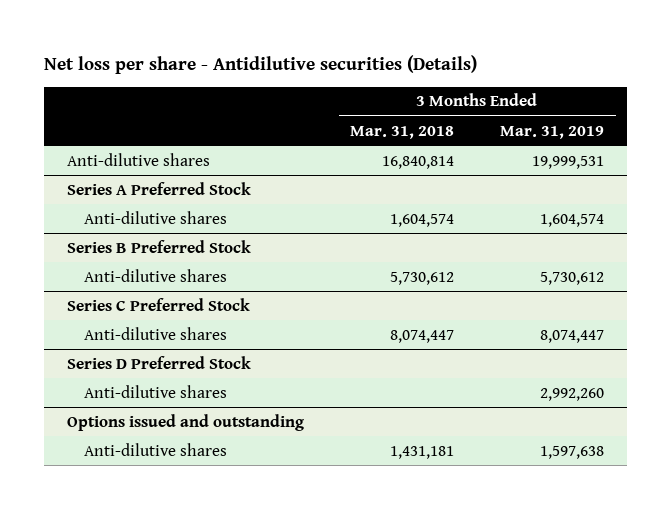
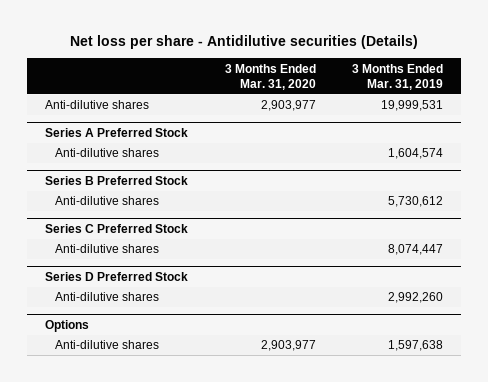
- | 3 Months Ended Mar. 31, 2018 | 3 Months Ended Mar. 31, 2019
+ | 3 Months Ended Mar. 31, 2020 | 3 Months Ended Mar. 31, 2019
- Options issued and outstanding
+ Options

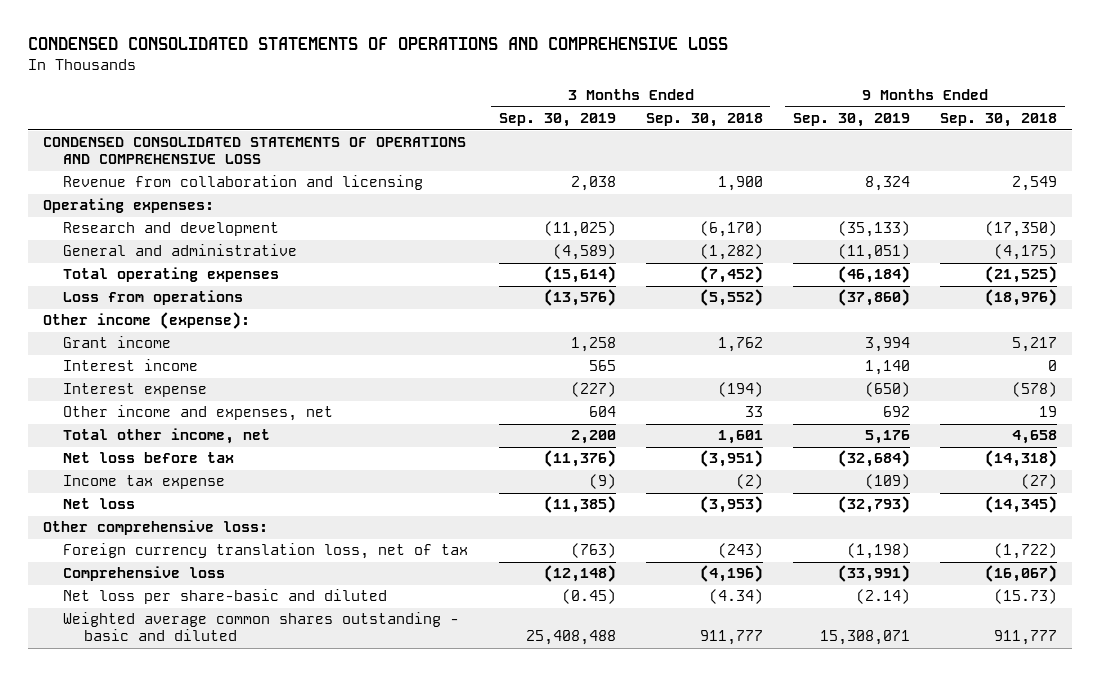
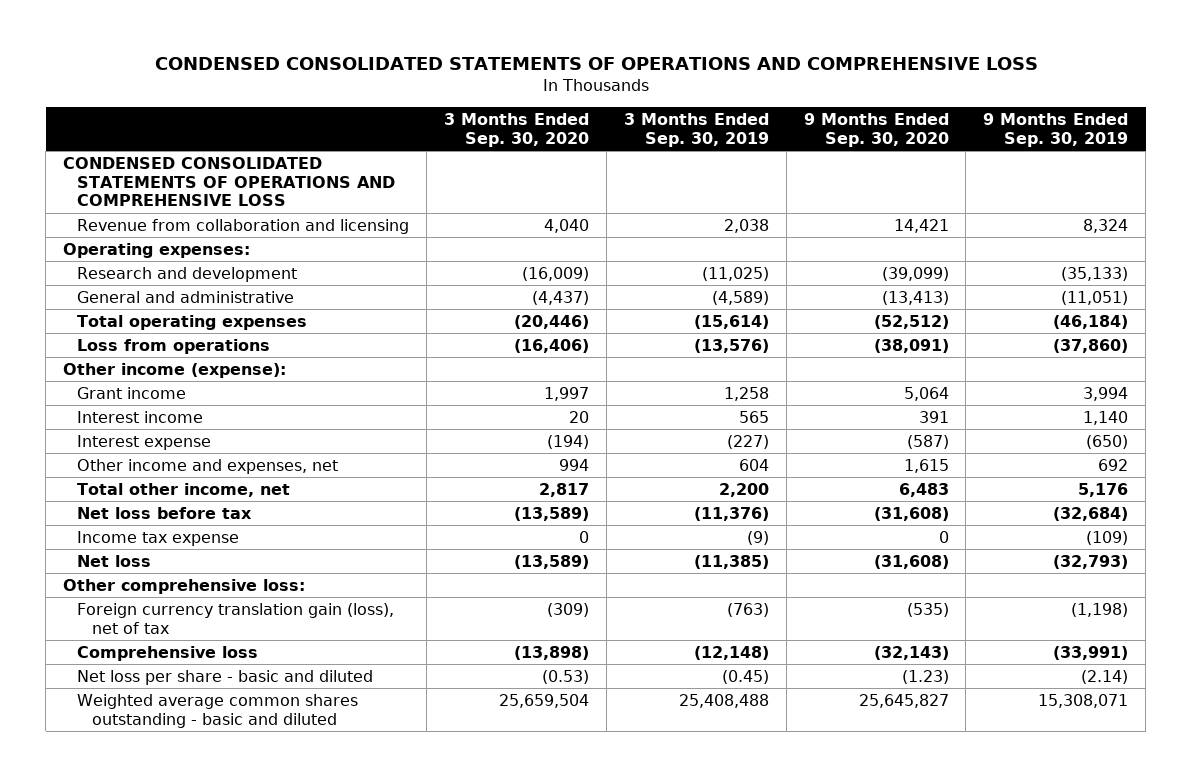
- | 3 Months Ended Sep. 30, 2019 | 3 Months Ended Sep. 30, 2018 | 9 Months Ended Sep. 30, 2019 | 9 Months Ended Sep. 30, 2018
+ | 3 Months Ended Sep. 30, 2020 | 3 Months Ended Sep. 30, 2019 | 9 Months Ended Sep. 30, 2020 | 9 Months Ended Sep. 30, 2019
- Foreign currency translation loss, net of tax | (763) | (243) | (1,198) | (1,722)
+ Foreign currency translation gain (loss), net of tax | (309) | (763) | (535) | (1,198)
- Net loss per share-basic and diluted | (0.45) | (4.34) | (2.14) | (15.73)
+ Net loss per share - basic and diluted | (0.53) | (0.45) | (1.23) | (2.14)

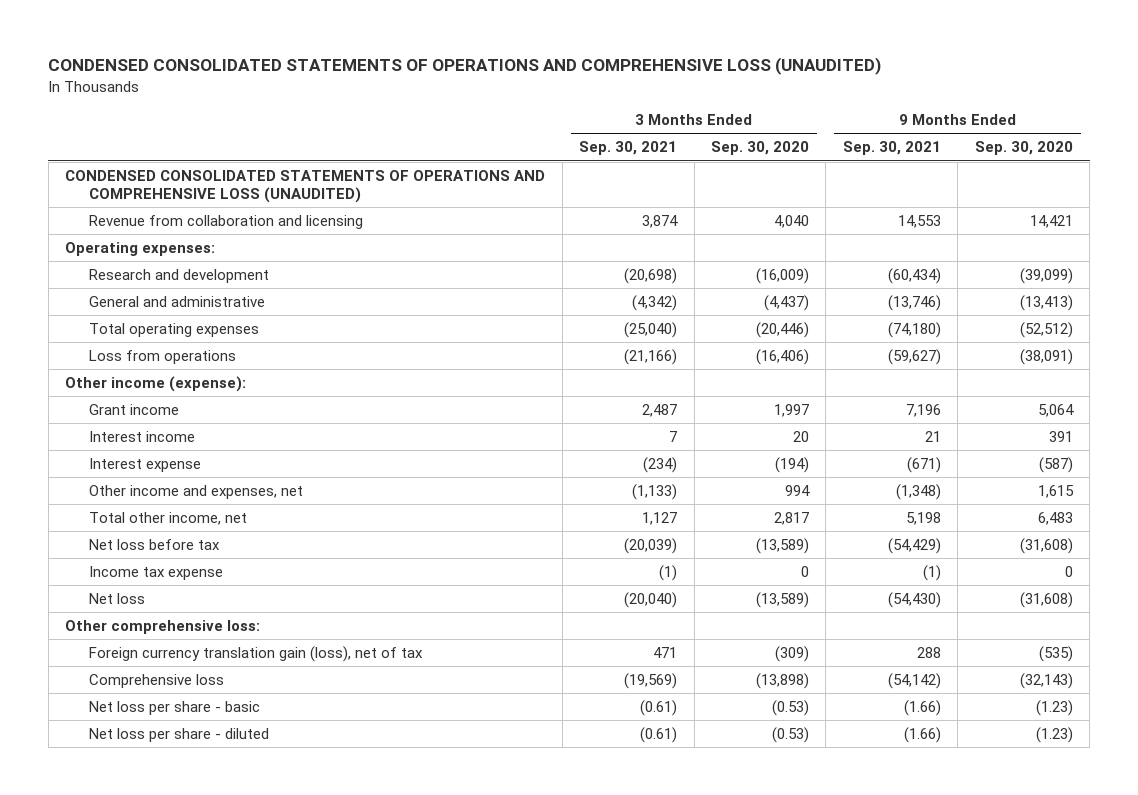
- CONDENSED CONSOLIDATED STATEMENTS OF OPERATIONS AND COMPREHENSIVE LOSS
+ CONDENSED CONSOLIDATED STATEMENTS OF OPERATIONS AND COMPREHENSIVE LOSS (UNAUDITED)
- | 3 Months Ended Sep. 30, 2020 | 3 Months Ended Sep. 30, 2019 | 9 Months Ended Sep. 30, 2020 | 9 Months Ended Sep. 30, 2019
+ | 3 Months Ended Sep. 30, 2021 | 3 Months Ended Sep. 30, 2020 | 9 Months Ended Sep. 30, 2021 | 9 Months Ended Sep. 30, 2020
- CONDENSED CONSOLIDATED STATEMENTS OF OPERATIONS AND COMPREHENSIVE LOSS
+ CONDENSED CONSOLIDATED STATEMENTS OF OPERATIONS AND COMPREHENSIVE LOSS (UNAUDITED)
- Net loss per share - basic and diluted | (0.53) | (0.45) | (1.23) | (2.14)
- Weighted average common shares outstanding - basic and diluted | 25,659,504 | 25,408,488 | 25,645,827 | 15,308,071
+ Net loss per share - basic | (0.61) | (0.53) | (1.66) | (1.23)
+ Net loss per share - diluted | (0.61) | (0.53) | (1.66) | (1.23)

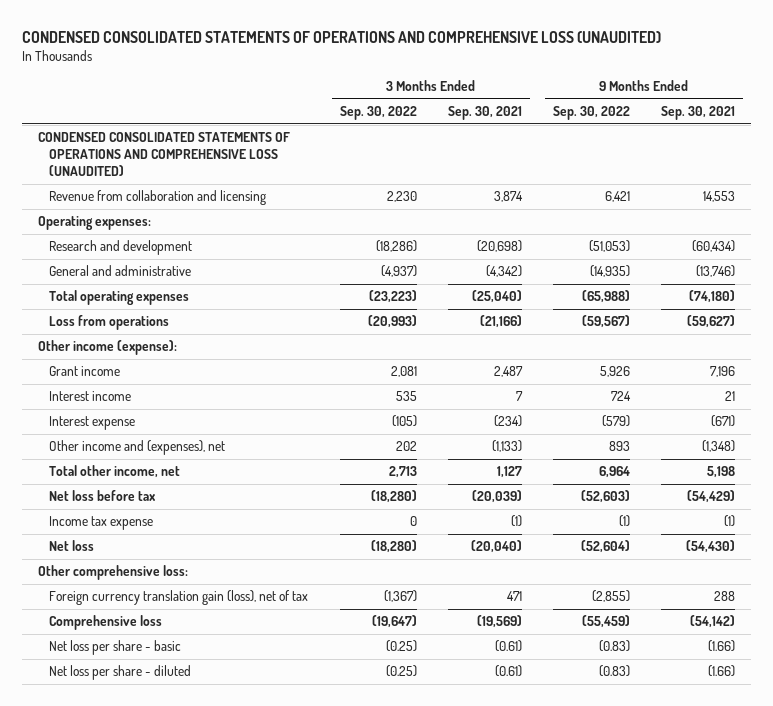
- | 3 Months Ended Sep. 30, 2021 | 3 Months Ended Sep. 30, 2020 | 9 Months Ended Sep. 30, 2021 | 9 Months Ended Sep. 30, 2020
+ | 3 Months Ended Sep. 30, 2022 | 3 Months Ended Sep. 30, 2021 | 9 Months Ended Sep. 30, 2022 | 9 Months Ended Sep. 30, 2021
- Other income and expenses, net | (1,133) | 994 | (1,348) | 1,615
+ Other income and (expenses), net | 202 | (1,133) | 893 | (1,348)

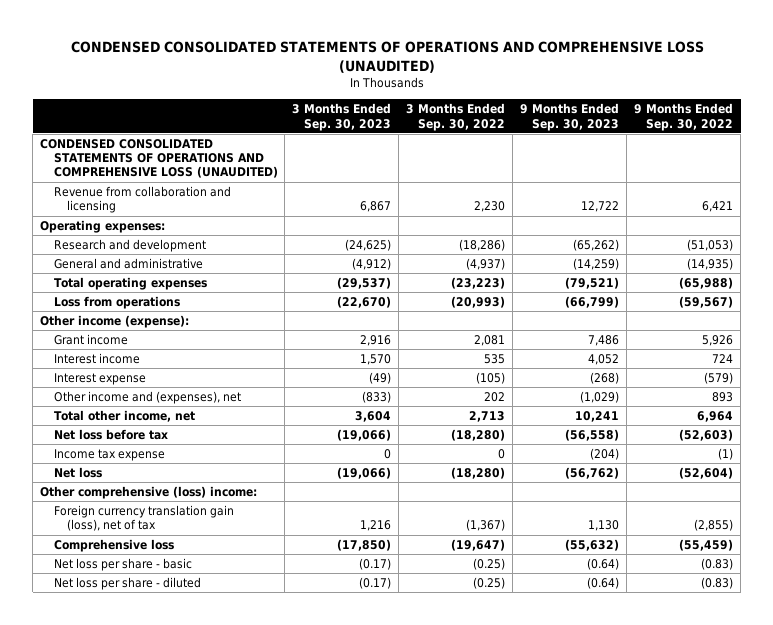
- | 3 Months Ended Sep. 30, 2022 | 3 Months Ended Sep. 30, 2021 | 9 Months Ended Sep. 30, 2022 | 9 Months Ended Sep. 30, 2021
+ | 3 Months Ended Sep. 30, 2023 | 3 Months Ended Sep. 30, 2022 | 9 Months Ended Sep. 30, 2023 | 9 Months Ended Sep. 30, 2022
- Other comprehensive loss:
+ Other comprehensive (loss) income:

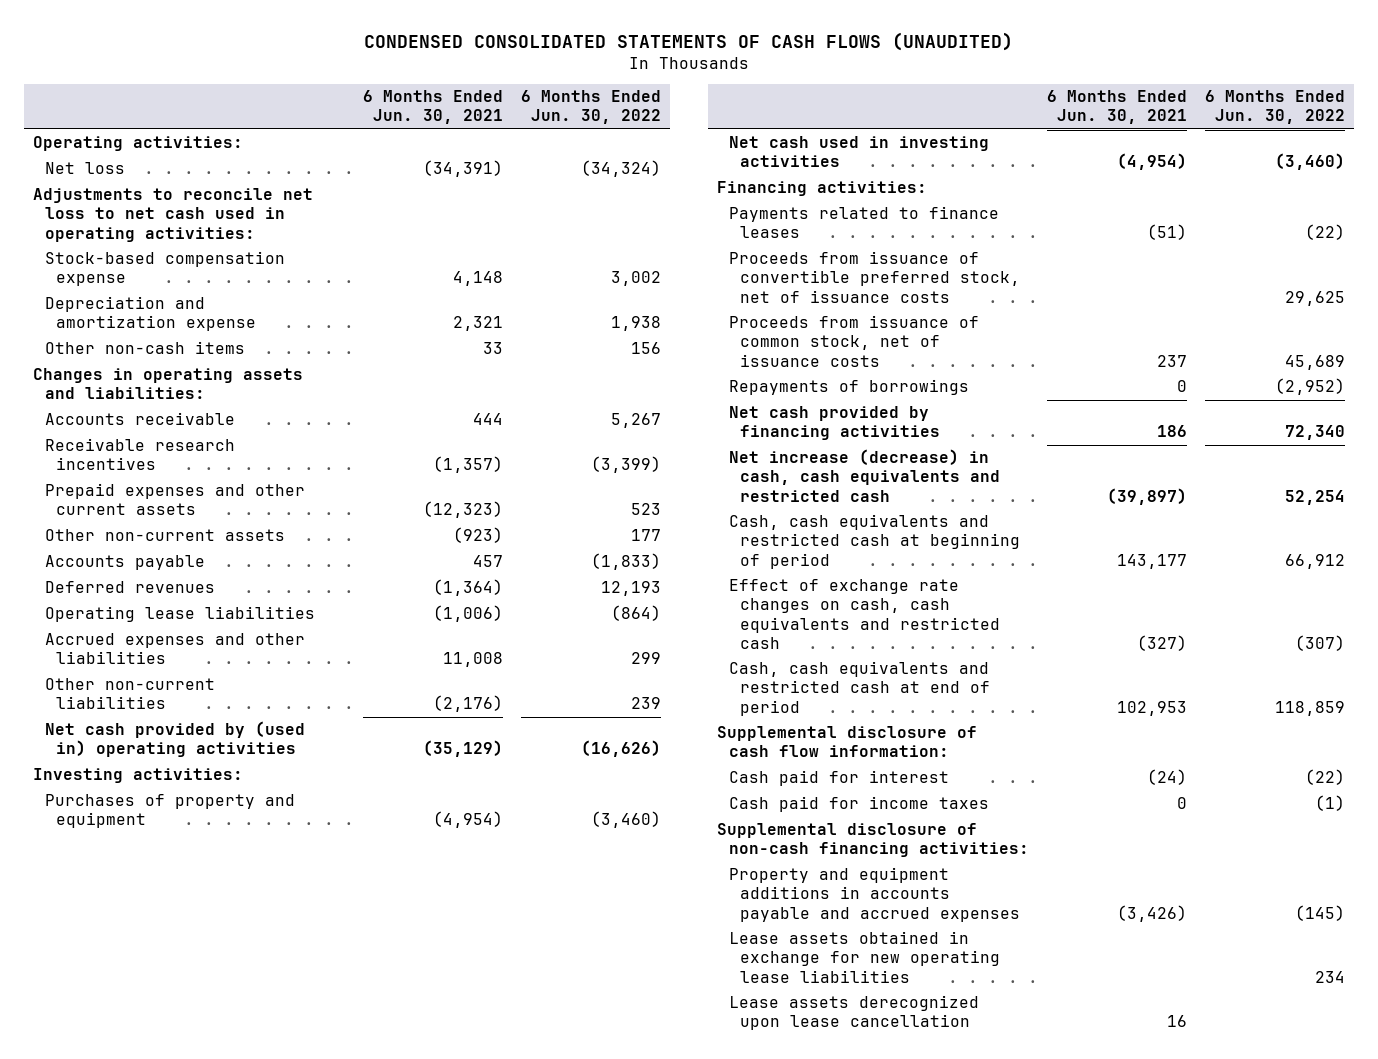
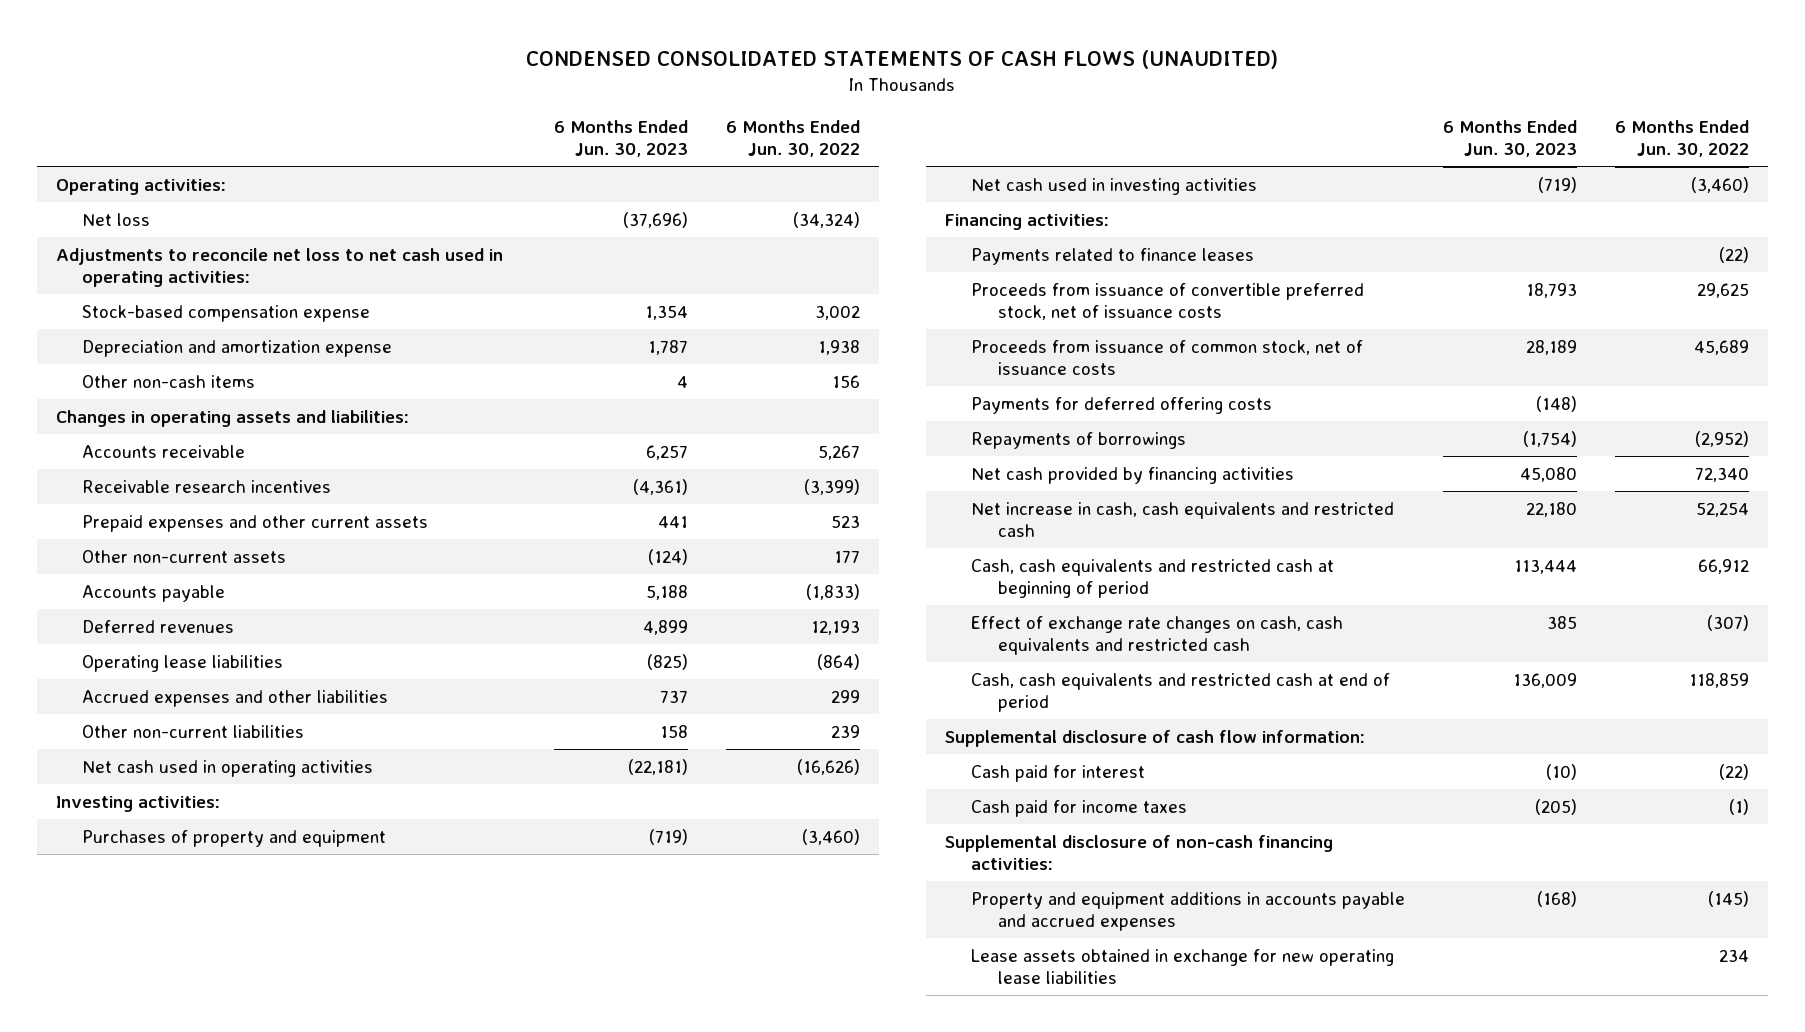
- | 6 Months Ended Jun. 30, 2021 | 6 Months Ended Jun. 30, 2022
+ | 6 Months Ended Jun. 30, 2023 | 6 Months Ended Jun. 30, 2022
- Net cash provided by (used in) operating activities | (35,129) | (16,626)
+ Net cash used in operating activities | (22,181) | (16,626)
+ Payments for deferred offering costs | (148) |
- Net increase (decrease) in cash, cash equivalents and restricted cash | (39,897) | 52,254
+ Net increase in cash, cash equivalents and restricted cash | 22,180 | 52,254
- Lease assets derecognized upon lease cancellation | 16 |

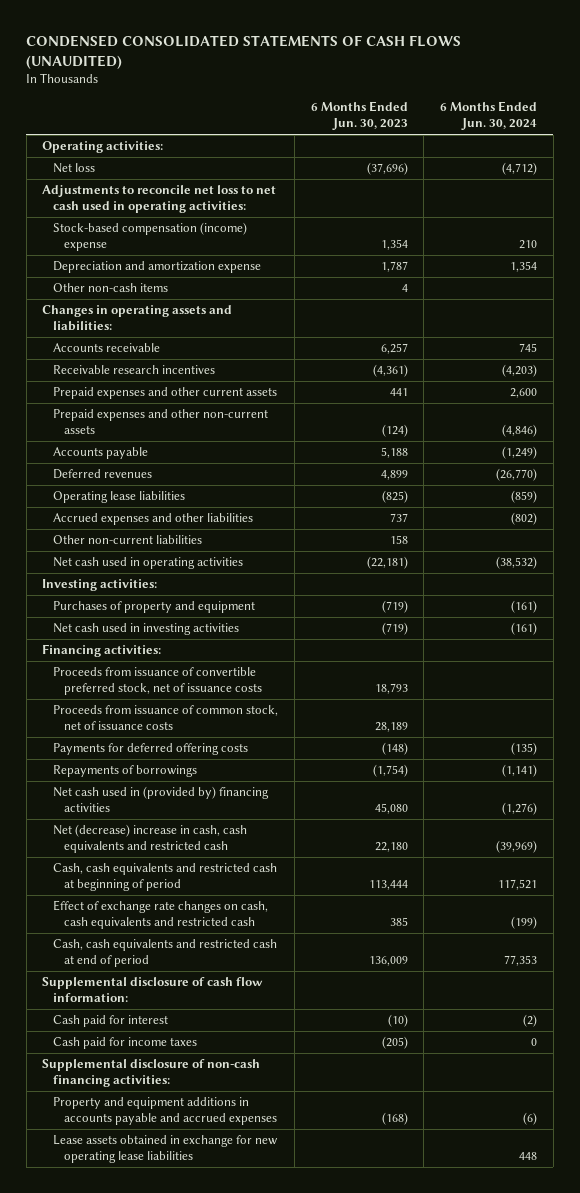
- | 6 Months Ended Jun. 30, 2023 | 6 Months Ended Jun. 30, 2022
+ | 6 Months Ended Jun. 30, 2023 | 6 Months Ended Jun. 30, 2024
- Stock-based compensation expense | 1,354 | 3,002
+ Stock-based compensation (income) expense | 1,354 | 210
- Other non-current assets | (124) | 177
+ Prepaid expenses and other non-current assets | (124) | (4,846)
- Payments related to finance leases | | (22)
- Net cash provided by financing activities | 45,080 | 72,340
- Net increase in cash, cash equivalents and restricted cash | 22,180 | 52,254
+ Net cash used in (provided by) financing activities | 45,080 | (1,276)
+ Net (decrease) increase in cash, cash equivalents and restricted cash | 22,180 | (39,969)

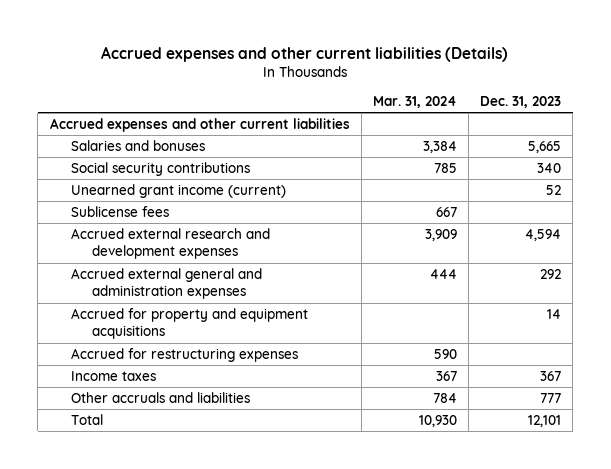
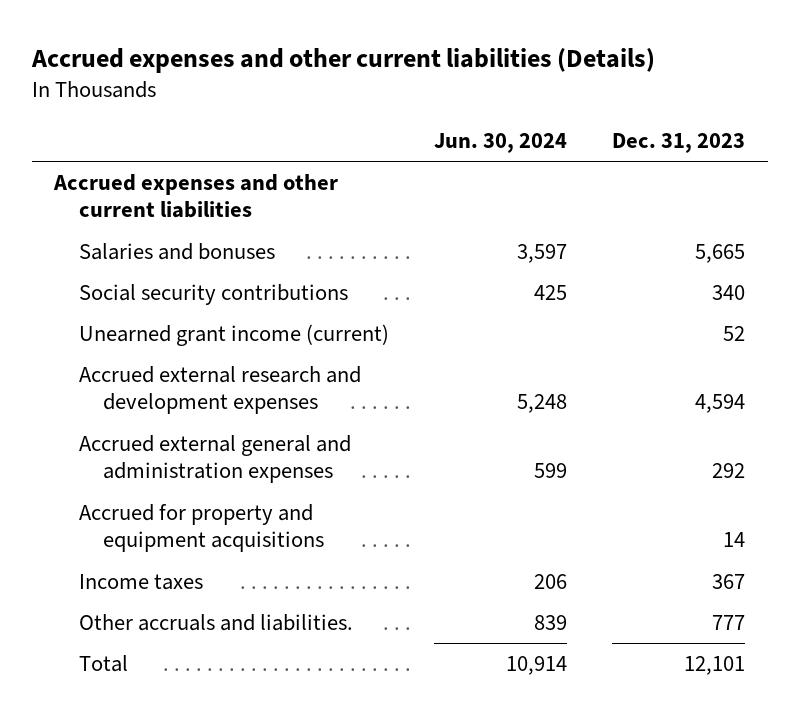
- | Mar. 31, 2024 | Dec. 31, 2023
+ | Jun. 30, 2024 | Dec. 31, 2023
- Sublicense fees | 667 |
- Accrued for restructuring expenses | 590 |
- Other accruals and liabilities | 784 | 777
+ Other accruals and liabilities. | 839 | 777

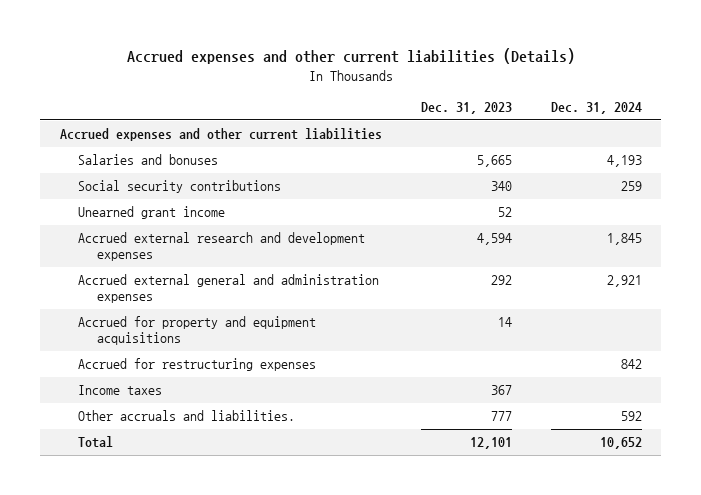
- | Jun. 30, 2024 | Dec. 31, 2023
+ | Dec. 31, 2023 | Dec. 31, 2024
- Unearned grant income (current) | | 52
+ Unearned grant income | 52 |
+ Accrued for restructuring expenses | | 842

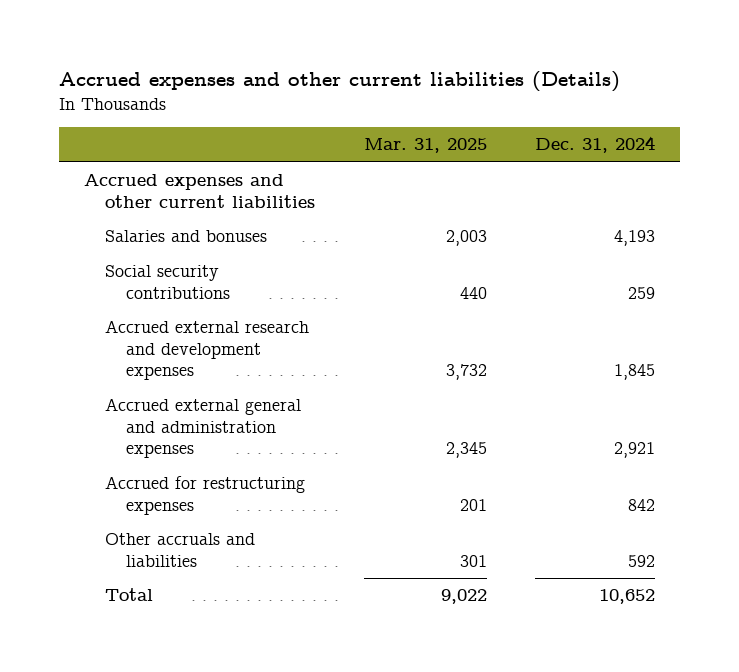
- | Dec. 31, 2023 | Dec. 31, 2024
+ | Mar. 31, 2025 | Dec. 31, 2024
- Unearned grant income | 52 |
- Accrued for property and equipment acquisitions | 14 |
- Income taxes | 367 |
- Other accruals and liabilities. | 777 | 592
+ Other accruals and liabilities | 301 | 592

